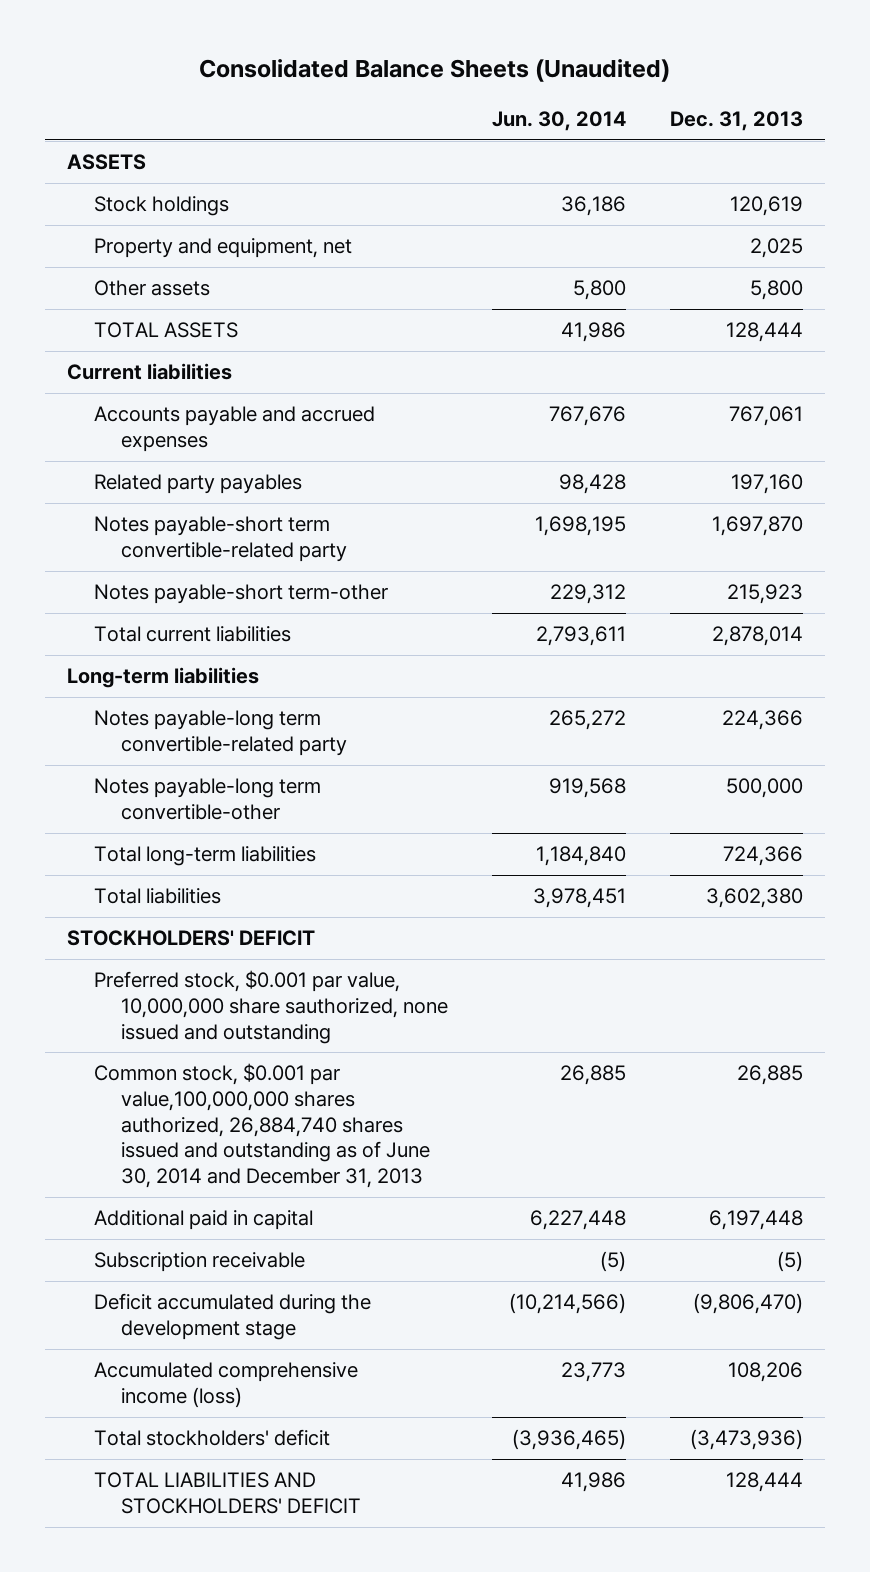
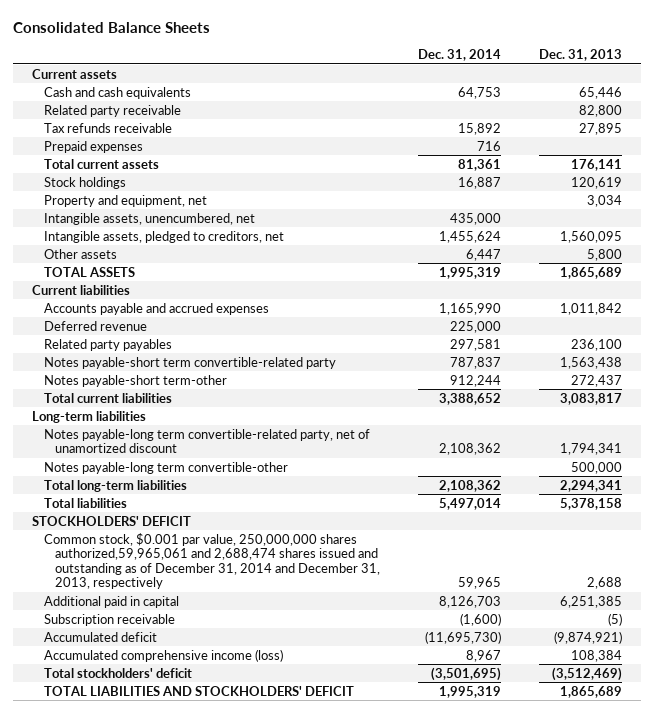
- Consolidated Balance Sheets (Unaudited)
+ Consolidated Balance Sheets
- | Jun. 30, 2014 | Dec. 31, 2013
+ | Dec. 31, 2014 | Dec. 31, 2013
- ASSETS
+ Current assets
+ Cash and cash equivalents | 64,753 | 65,446
+ Related party receivable | | 82,800
+ Tax refunds receivable | 15,892 | 27,895
+ Prepaid expenses | 716 |
+ Total current assets | 81,361 | 176,141
- Property and equipment, net | | 2,025
+ Property and equipment, net | | 3,034
+ Intangible assets, unencumbered, net | 435,000 |
+ Intangible assets, pledged to creditors, net | 1,455,624 | 1,560,095
- TOTAL ASSETS | 41,986 | 128,444
+ TOTAL ASSETS | 1,995,319 | 1,865,689
- Accounts payable and accrued expenses | 767,676 | 767,061
- Related party payables | 98,428 | 197,160
- Notes payable-short term convertible-related party | 1,698,195 | 1,697,870
- Notes payable-short term-other | 229,312 | 215,923
- Total current liabilities | 2,793,611 | 2,878,014
+ Accounts payable and accrued expenses | 1,165,990 | 1,011,842
+ Deferred revenue | 225,000 |
+ Related party payables | 297,581 | 236,100
+ Notes payable-short term convertible-related party | 787,837 | 1,563,438
+ Notes payable-short term-other | 912,244 | 272,437
+ Total current liabilities | 3,388,652 | 3,083,817
- Notes payable-long term convertible-related party | 265,272 | 224,366
+ Notes payable-long term convertible-related party, net of unamortized discount | 2,108,362 | 1,794,341
- Total long-term liabilities | 1,184,840 | 724,366
- Total liabilities | 3,978,451 | 3,602,380
+ Total long-term liabilities | 2,108,362 | 2,294,341
+ Total liabilities | 5,497,014 | 5,378,158
- Preferred stock, $0.001 par value, 10,000,000 share sauthorized, none issued and outstanding
- Common stock, $0.001 par value,100,000,000 shares authorized, 26,884,740 shares issued and outstanding as of June 30, 2014 and December 31, 2013 | 26,885 | 26,885
- Additional paid in capital | 6,227,448 | 6,197,448
+ Common stock, $0.001 par value, 250,000,000 shares authorized,59,965,061 and 2,688,474 shares issued and outstanding as of December 31, 2014 and December 31, 2013, respectively | 59,965 | 2,688
+ Additional paid in capital | 8,126,703 | 6,251,385
- Deficit accumulated during the development stage | (10,214,566) | (9,806,470)
- Accumulated comprehensive income (loss) | 23,773 | 108,206
- Total stockholders' deficit | (3,936,465) | (3,473,936)
- TOTAL LIABILITIES AND STOCKHOLDERS' DEFICIT | 41,986 | 128,444
+ Accumulated deficit | (11,695,730) | (9,874,921)
+ Accumulated comprehensive income (loss) | 8,967 | 108,384
+ Total stockholders' deficit | (3,501,695) | (3,512,469)
+ TOTAL LIABILITIES AND STOCKHOLDERS' DEFICIT | 1,995,319 | 1,865,689

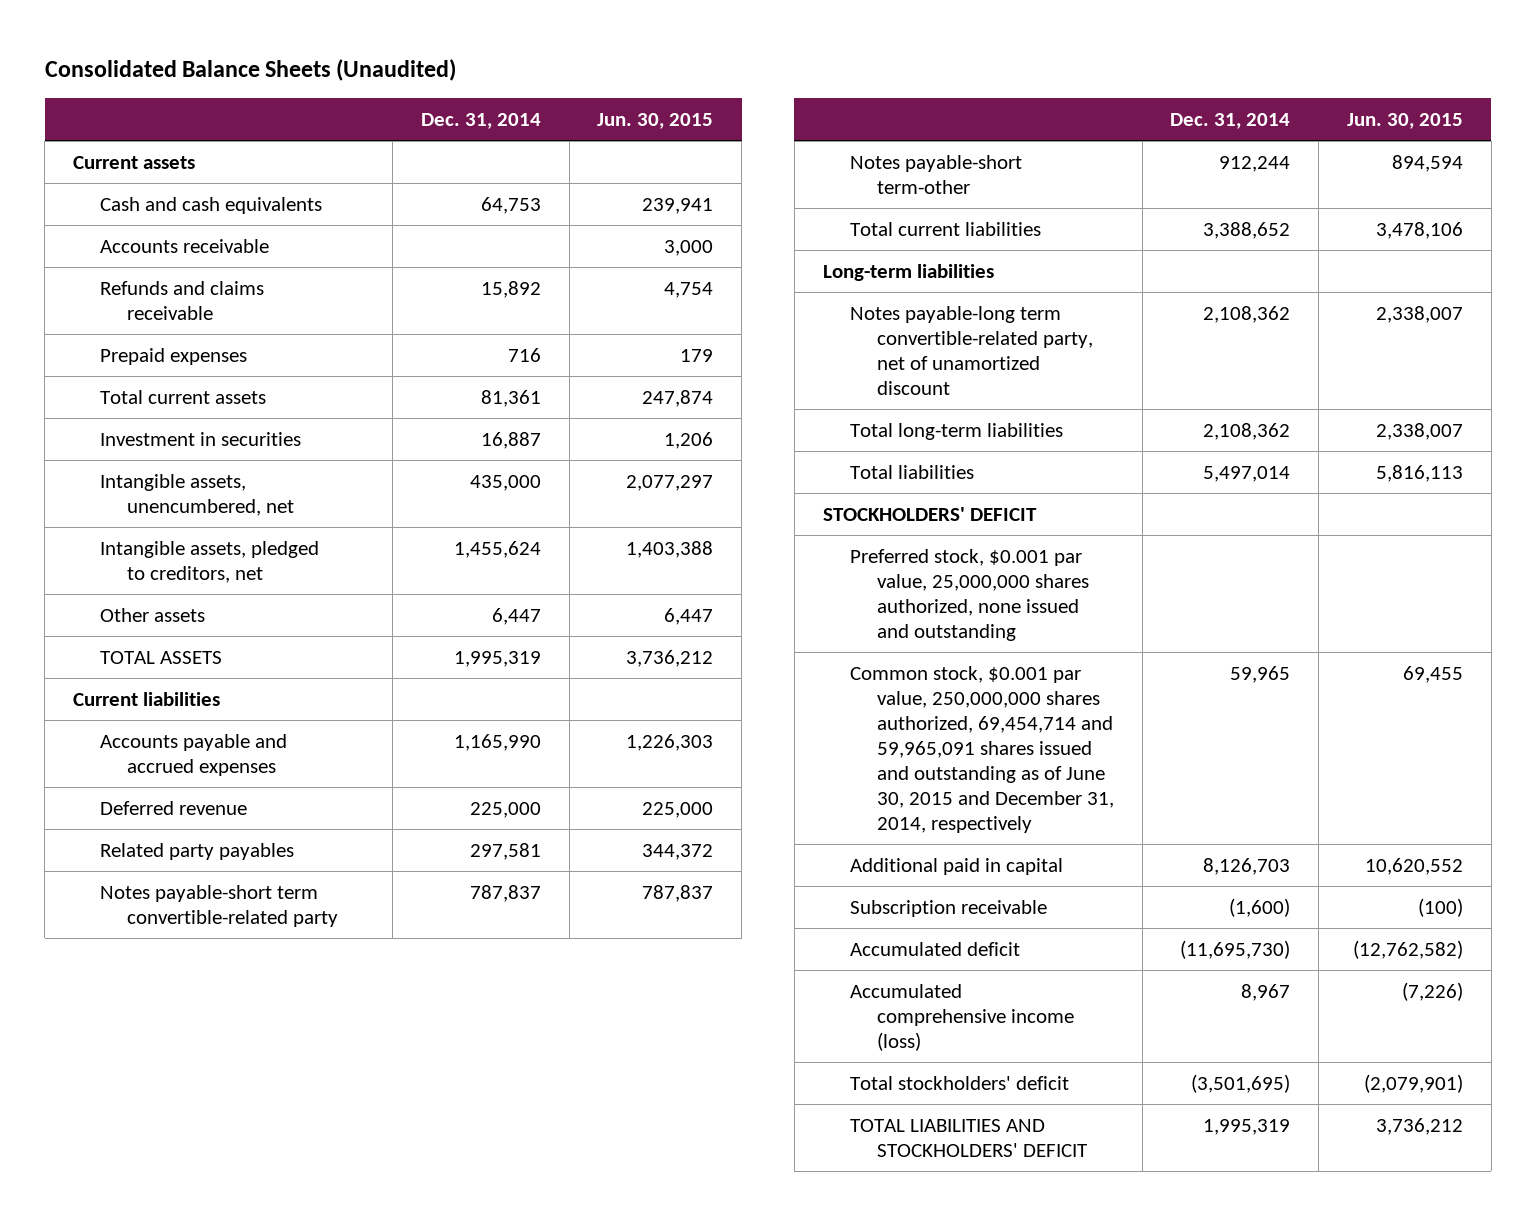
- Consolidated Balance Sheets
+ Consolidated Balance Sheets (Unaudited)
- | Dec. 31, 2014 | Dec. 31, 2013
+ | Dec. 31, 2014 | Jun. 30, 2015
- Related party receivable | | 82,800
- Tax refunds receivable | 15,892 | 27,895
+ Accounts receivable | | 3,000
+ Refunds and claims receivable | 15,892 | 4,754
- Stock holdings | 16,887 | 120,619
- Property and equipment, net | | 3,034
+ Investment in securities | 16,887 | 1,206
- Notes payable-long term convertible-other | | 500,000
- Common stock, $0.001 par value, 250,000,000 shares authorized,59,965,061 and 2,688,474 shares issued and outstanding as of December 31, 2014 and December 31, 2013, respectively | 59,965 | 2,688
+ Preferred stock, $0.001 par value, 25,000,000 shares authorized, none issued and outstanding
+ Common stock, $0.001 par value, 250,000,000 shares authorized, 69,454,714 and 59,965,091 shares issued and outstanding as of June 30, 2015 and December 31, 2014, respectively | 59,965 | 69,455

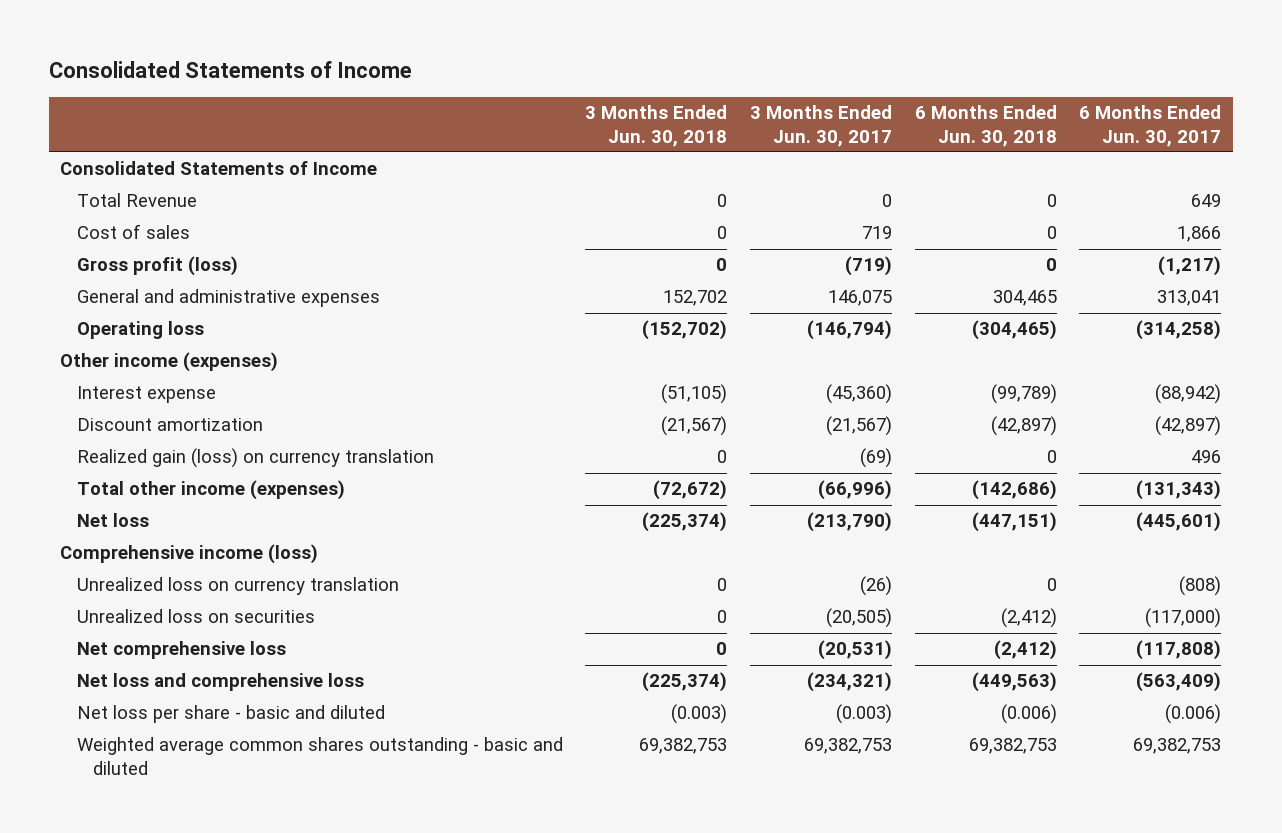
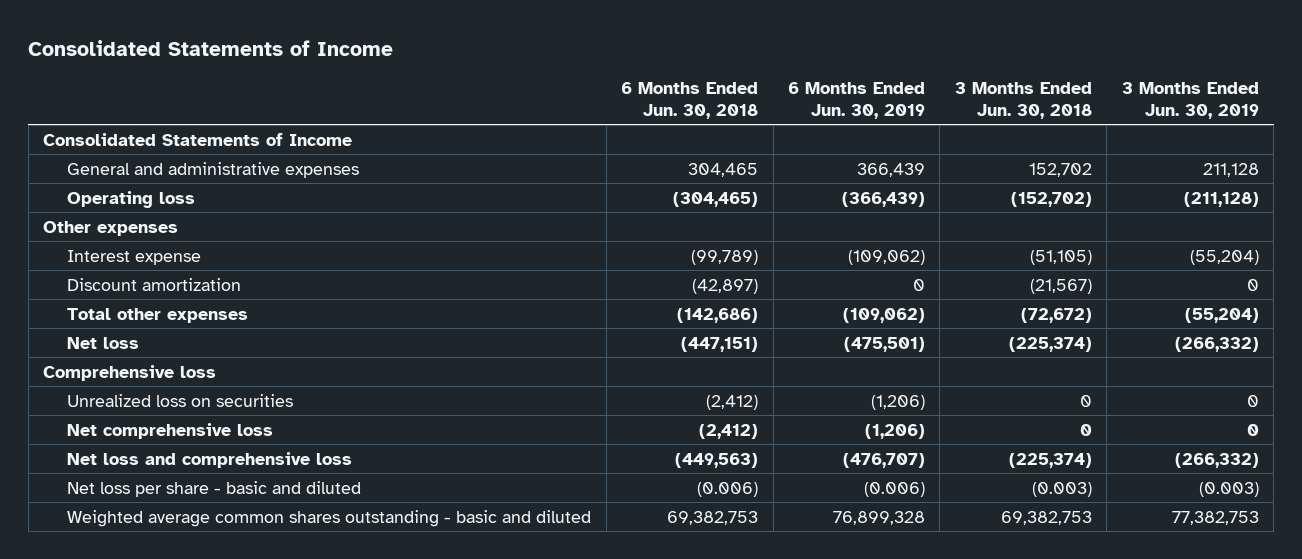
- | 3 Months Ended Jun. 30, 2018 | 3 Months Ended Jun. 30, 2017 | 6 Months Ended Jun. 30, 2018 | 6 Months Ended Jun. 30, 2017
+ | 6 Months Ended Jun. 30, 2018 | 6 Months Ended Jun. 30, 2019 | 3 Months Ended Jun. 30, 2018 | 3 Months Ended Jun. 30, 2019
- Total Revenue | 0 | 0 | 0 | 649
- Cost of sales | 0 | 719 | 0 | 1,866
- Gross profit (loss) | 0 | (719) | 0 | (1,217)
- Other income (expenses)
+ Other expenses
- Realized gain (loss) on currency translation | 0 | (69) | 0 | 496
- Total other income (expenses) | (72,672) | (66,996) | (142,686) | (131,343)
+ Total other expenses | (142,686) | (109,062) | (72,672) | (55,204)
- Comprehensive income (loss)
- Unrealized loss on currency translation | 0 | (26) | 0 | (808)
+ Comprehensive loss

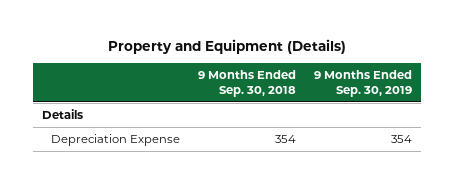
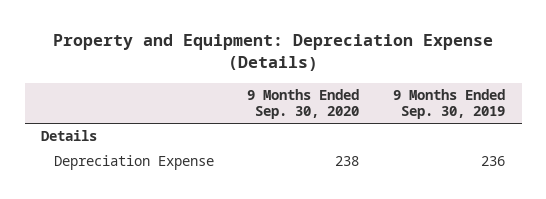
- Property and Equipment (Details)
+ Property and Equipment: Depreciation Expense (Details)
- | 9 Months Ended Sep. 30, 2018 | 9 Months Ended Sep. 30, 2019
+ | 9 Months Ended Sep. 30, 2020 | 9 Months Ended Sep. 30, 2019
- Depreciation Expense | 354 | 354
+ Depreciation Expense | 238 | 236

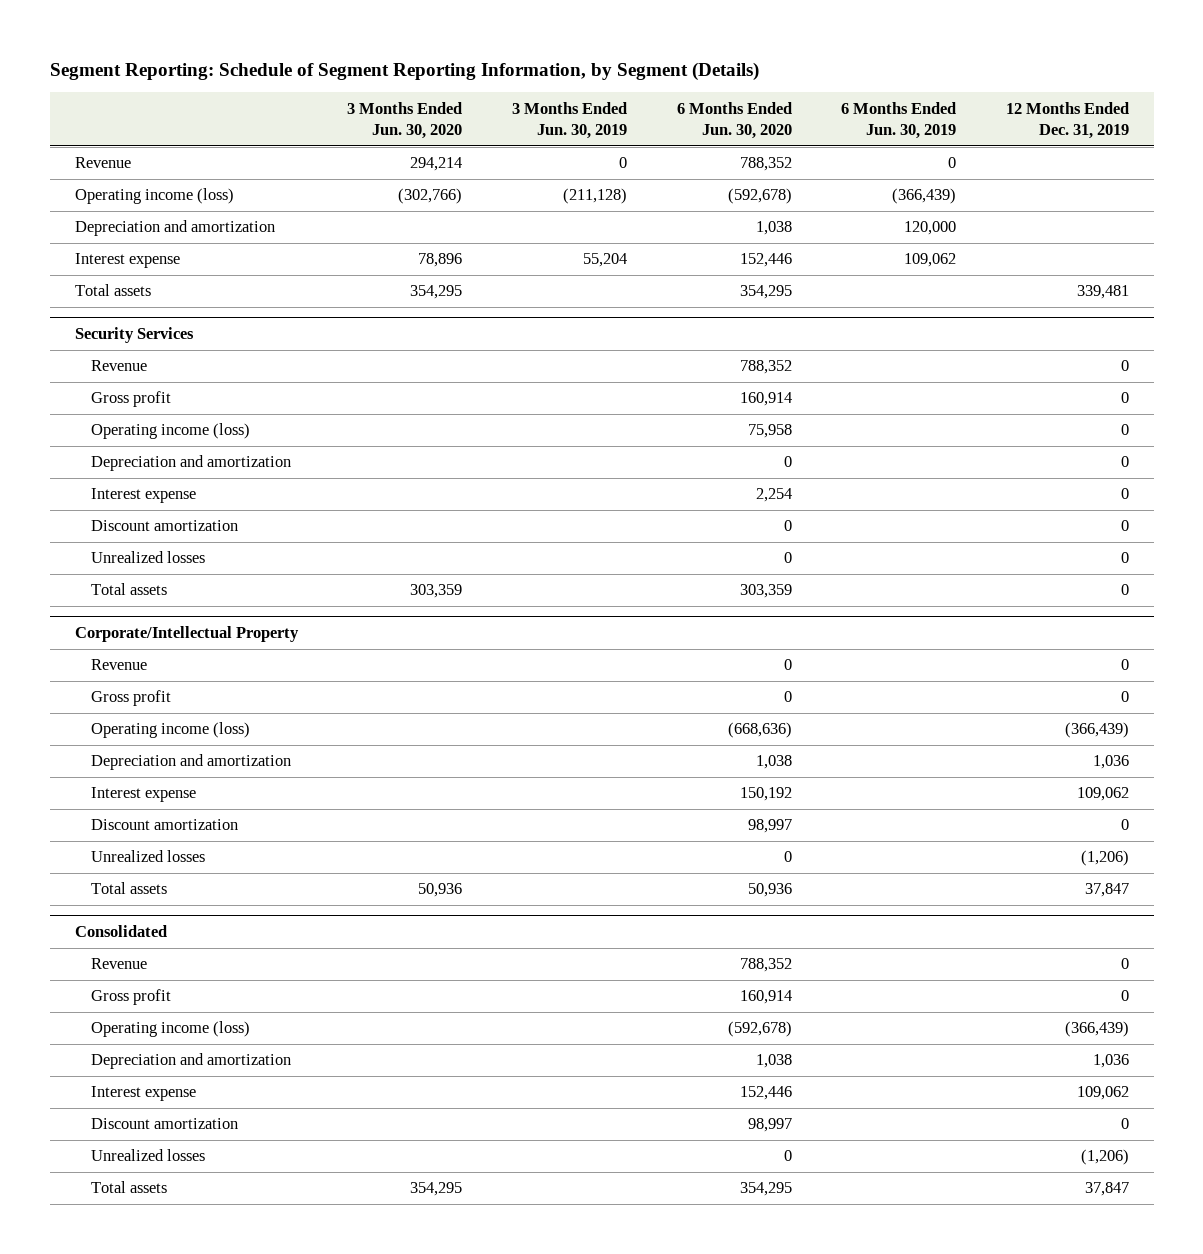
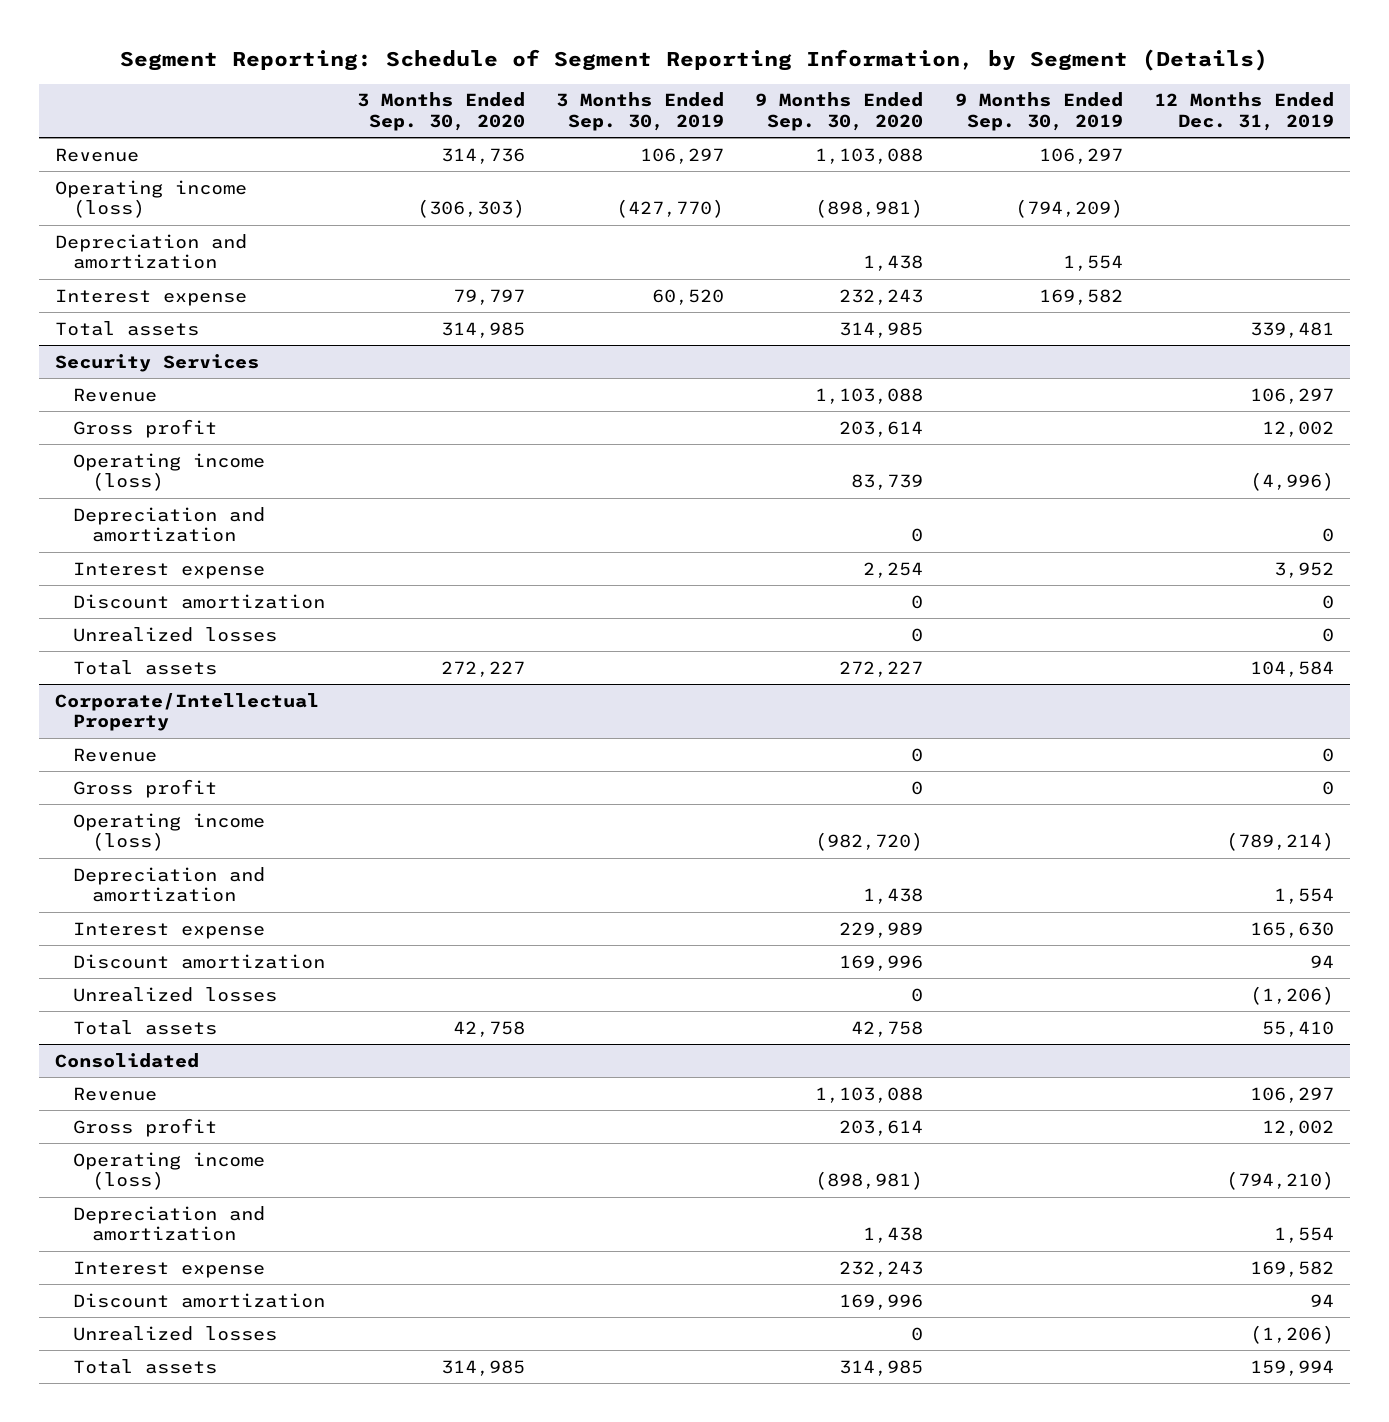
- | 3 Months Ended Jun. 30, 2020 | 3 Months Ended Jun. 30, 2019 | 6 Months Ended Jun. 30, 2020 | 6 Months Ended Jun. 30, 2019 | 12 Months Ended Dec. 31, 2019
+ | 3 Months Ended Sep. 30, 2020 | 3 Months Ended Sep. 30, 2019 | 9 Months Ended Sep. 30, 2020 | 9 Months Ended Sep. 30, 2019 | 12 Months Ended Dec. 31, 2019
@ Security Services
- Revenue | | | 788,352 | | 0
- Gross profit | | | 160,914 | | 0
- Operating income (loss) | | | 75,958 | | 0
+ Revenue | | | 1,103,088 | | 106,297
+ Gross profit | | | 203,614 | | 12,002
+ Operating income (loss) | | | 83,739 | | (4,996)
- Interest expense | | | 2,254 | | 0
+ Interest expense | | | 2,254 | | 3,952
- Total assets | 303,359 | | 303,359 | | 0
+ Total assets | 272,227 | | 272,227 | | 104,584
@ Corporate/Intellectual Property
- Operating income (loss) | | | (668,636) | | (366,439)
- Depreciation and amortization | | | 1,038 | | 1,036
- Interest expense | | | 150,192 | | 109,062
- Discount amortization | | | 98,997 | | 0
+ Operating income (loss) | | | (982,720) | | (789,214)
+ Depreciation and amortization | | | 1,438 | | 1,554
+ Interest expense | | | 229,989 | | 165,630
+ Discount amortization | | | 169,996 | | 94
- Total assets | 50,936 | | 50,936 | | 37,847
+ Total assets | 42,758 | | 42,758 | | 55,410
@ Consolidated
- Revenue | | | 788,352 | | 0
- Gross profit | | | 160,914 | | 0
- Operating income (loss) | | | (592,678) | | (366,439)
- Depreciation and amortization | | | 1,038 | | 1,036
- Interest expense | | | 152,446 | | 109,062
- Discount amortization | | | 98,997 | | 0
+ Revenue | | | 1,103,088 | | 106,297
+ Gross profit | | | 203,614 | | 12,002
+ Operating income (loss) | | | (898,981) | | (794,210)
+ Depreciation and amortization | | | 1,438 | | 1,554
+ Interest expense | | | 232,243 | | 169,582
+ Discount amortization | | | 169,996 | | 94
- Total assets | 354,295 | | 354,295 | | 37,847
+ Total assets | 314,985 | | 314,985 | | 159,994

